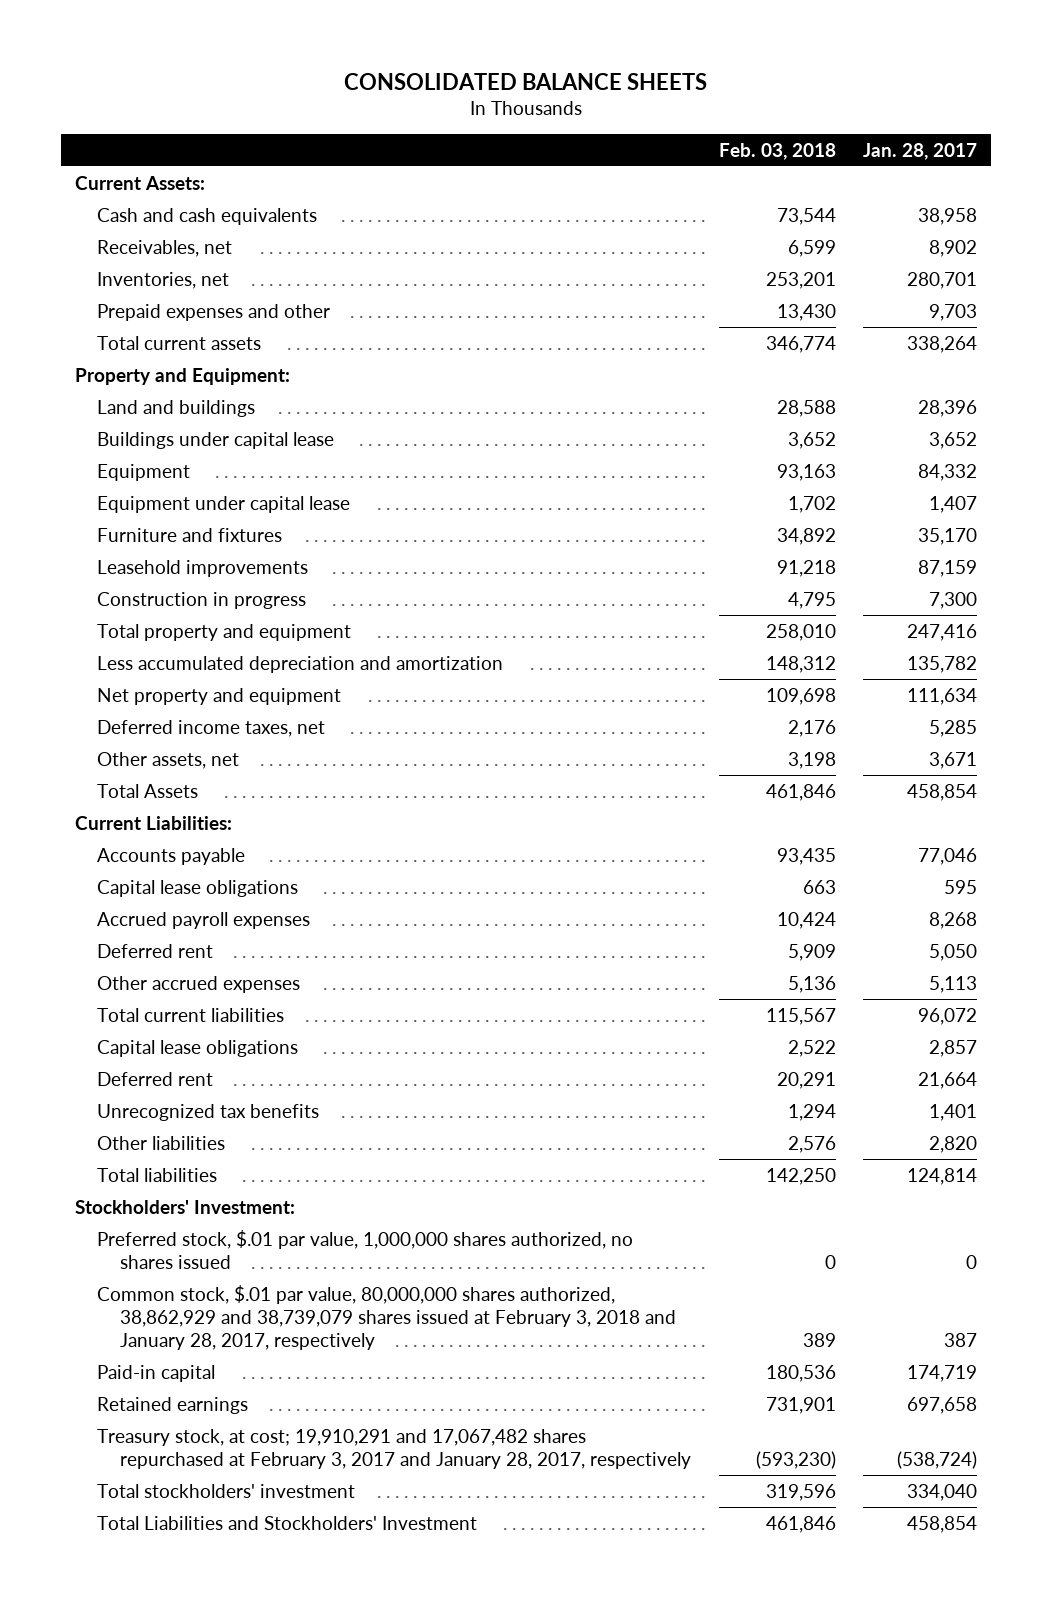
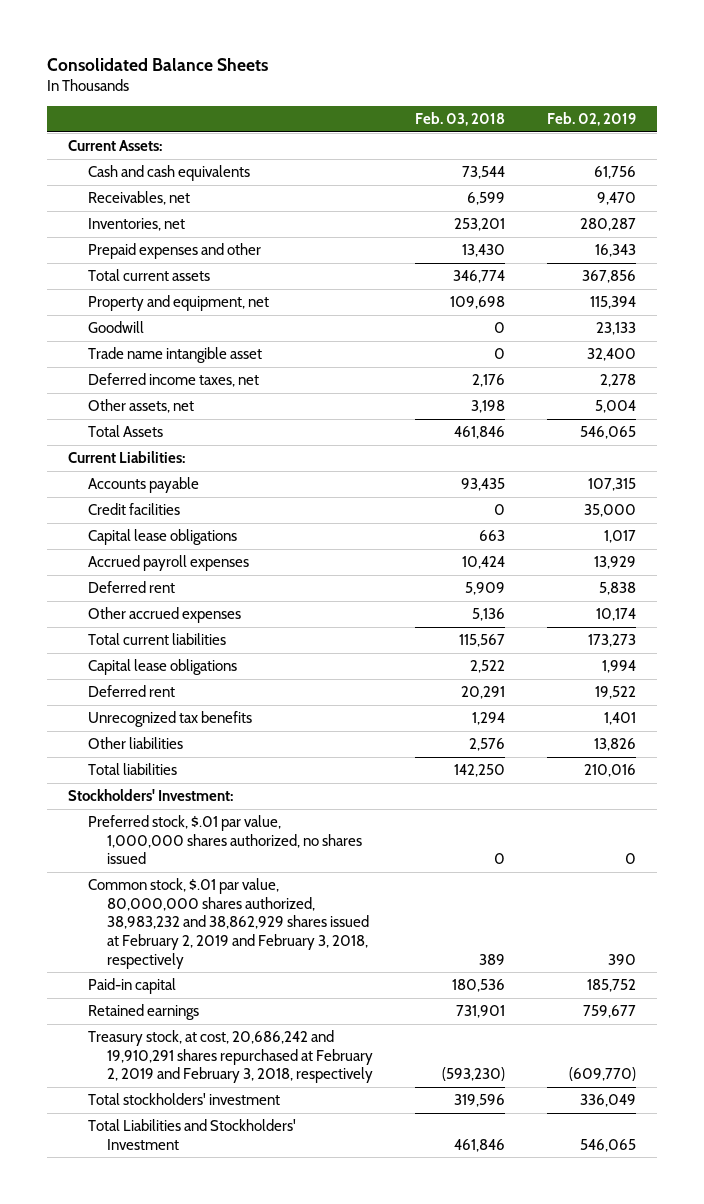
- CONSOLIDATED BALANCE SHEETS
+ Consolidated Balance Sheets
- | Feb. 03, 2018 | Jan. 28, 2017
+ | Feb. 03, 2018 | Feb. 02, 2019
- Property and Equipment:
- Land and buildings | 28,588 | 28,396
- Buildings under capital lease | 3,652 | 3,652
- Equipment | 93,163 | 84,332
- Equipment under capital lease | 1,702 | 1,407
- Furniture and fixtures | 34,892 | 35,170
- Leasehold improvements | 91,218 | 87,159
- Construction in progress | 4,795 | 7,300
- Total property and equipment | 258,010 | 247,416
- Less accumulated depreciation and amortization | 148,312 | 135,782
- Net property and equipment | 109,698 | 111,634
+ Property and equipment, net | 109,698 | 115,394
+ Goodwill | 0 | 23,133
+ Trade name intangible asset | 0 | 32,400
+ Credit facilities | 0 | 35,000
- Common stock, $.01 par value, 80,000,000 shares authorized, 38,862,929 and 38,739,079 shares issued at February 3, 2018 and January 28, 2017, respectively | 389 | 387
+ Common stock, $.01 par value, 80,000,000 shares authorized, 38,983,232 and 38,862,929 shares issued at February 2, 2019 and February 3, 2018, respectively | 389 | 390
- Treasury stock, at cost; 19,910,291 and 17,067,482 shares repurchased at February 3, 2017 and January 28, 2017, respectively | (593,230) | (538,724)
+ Treasury stock, at cost, 20,686,242 and 19,910,291 shares repurchased at February 2, 2019 and February 3, 2018, respectively | (593,230) | (609,770)

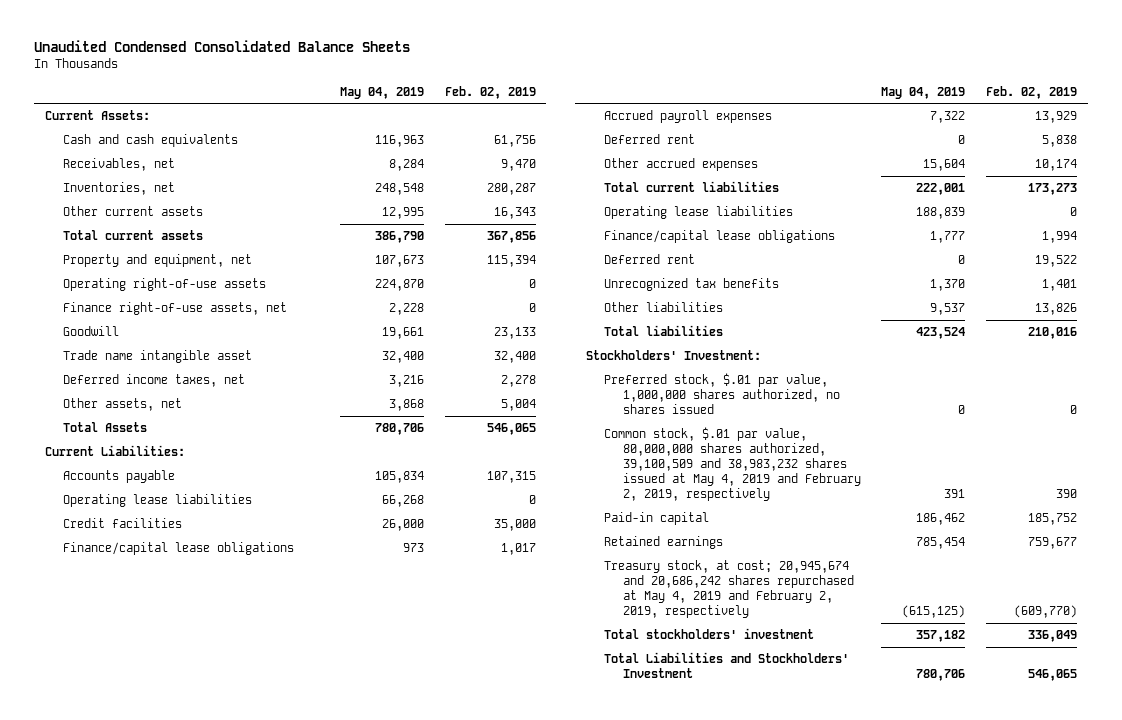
- Consolidated Balance Sheets
+ Unaudited Condensed Consolidated Balance Sheets
- | Feb. 03, 2018 | Feb. 02, 2019
+ | May 04, 2019 | Feb. 02, 2019
- Prepaid expenses and other | 13,430 | 16,343
+ Other current assets | 12,995 | 16,343
+ Operating right-of-use assets | 224,870 | 0
+ Finance right-of-use assets, net | 2,228 | 0
+ Operating lease liabilities | 66,268 | 0
- Capital lease obligations | 663 | 1,017
+ Finance/capital lease obligations | 973 | 1,017
- Capital lease obligations | 2,522 | 1,994
+ Operating lease liabilities | 188,839 | 0
+ Finance/capital lease obligations | 1,777 | 1,994
- Common stock, $.01 par value, 80,000,000 shares authorized, 38,983,232 and 38,862,929 shares issued at February 2, 2019 and February 3, 2018, respectively | 389 | 390
+ Common stock, $.01 par value, 80,000,000 shares authorized, 39,100,509 and 38,983,232 shares issued at May 4, 2019 and February 2, 2019, respectively | 391 | 390
- Treasury stock, at cost, 20,686,242 and 19,910,291 shares repurchased at February 2, 2019 and February 3, 2018, respectively | (593,230) | (609,770)
+ Treasury stock, at cost; 20,945,674 and 20,686,242 shares repurchased at May 4, 2019 and February 2, 2019, respectively | (615,125) | (609,770)

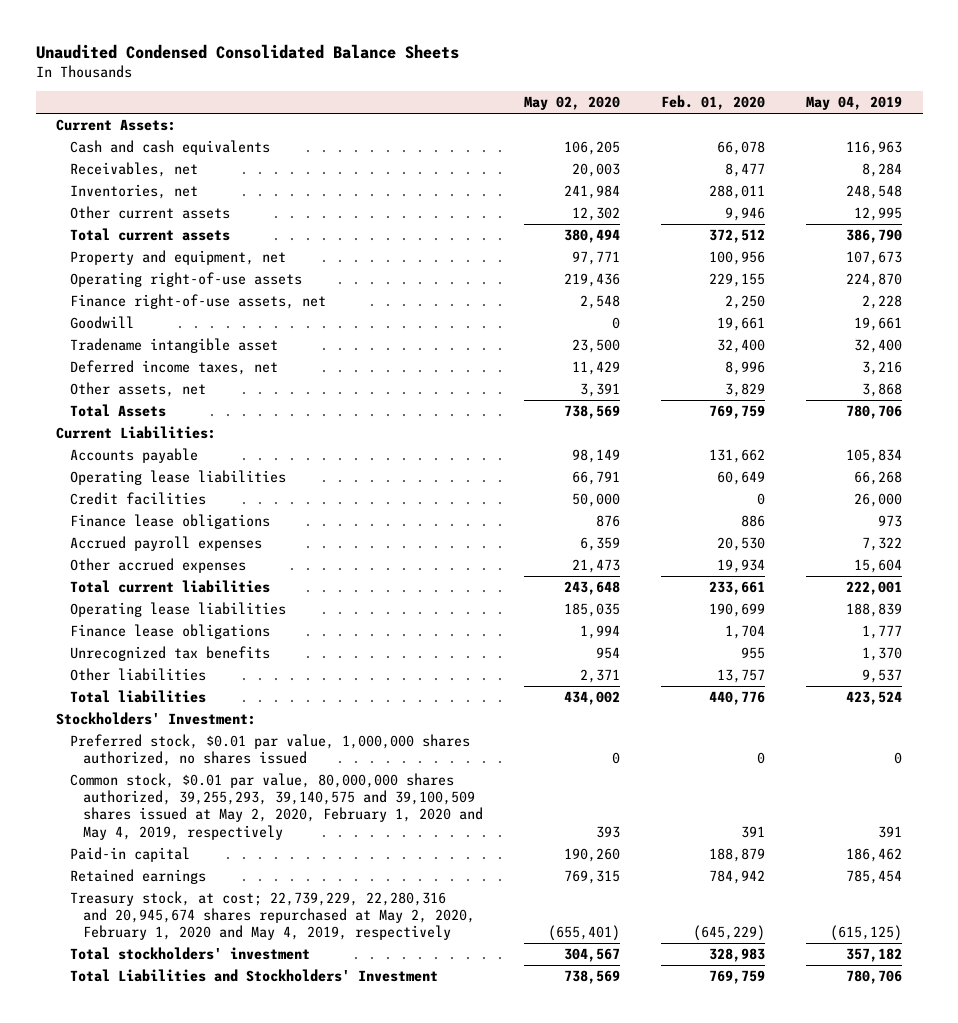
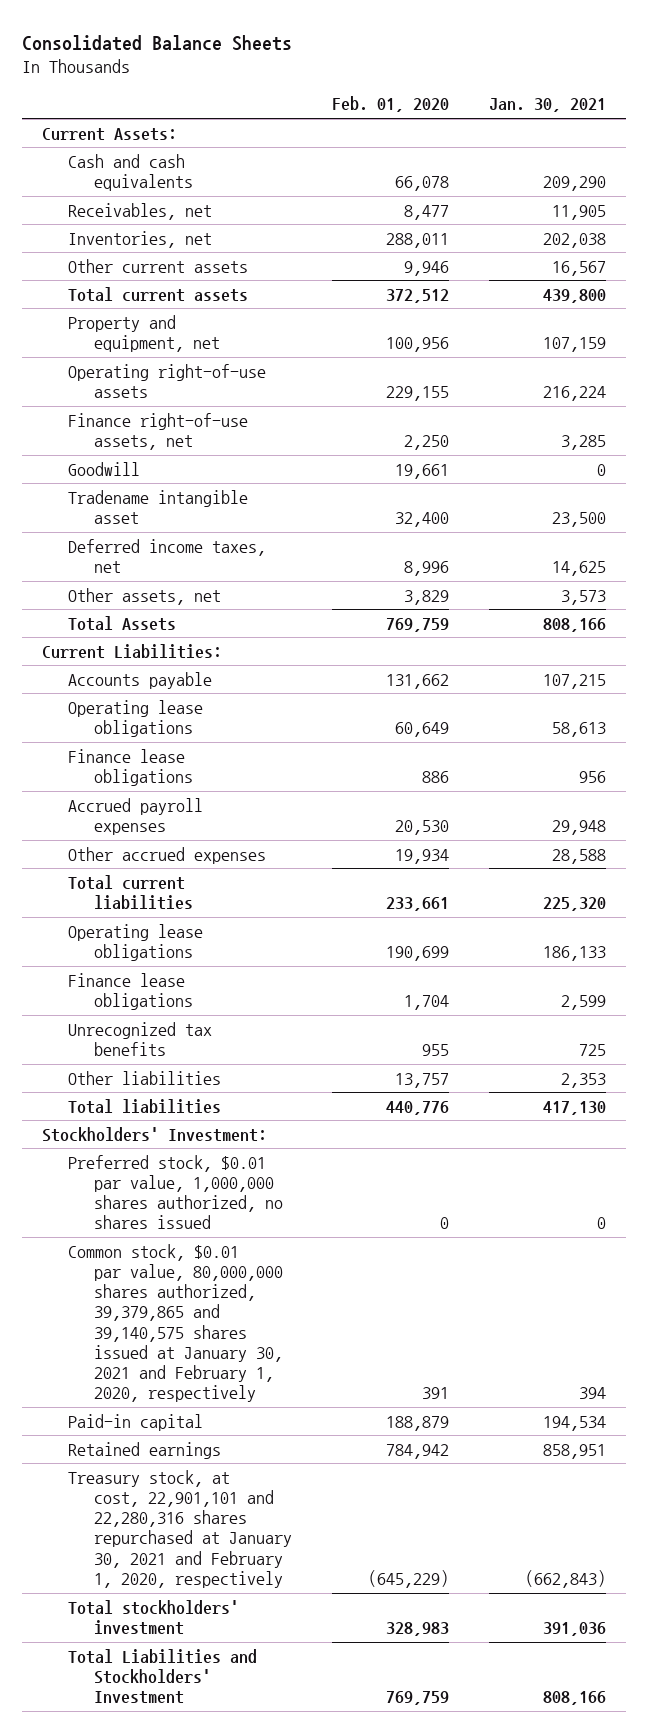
- Unaudited Condensed Consolidated Balance Sheets
+ Consolidated Balance Sheets
- | May 02, 2020 | Feb. 01, 2020 | May 04, 2019
+ | Feb. 01, 2020 | Jan. 30, 2021
- Operating lease liabilities | 66,791 | 60,649 | 66,268
- Credit facilities | 50,000 | 0 | 26,000
+ Operating lease obligations | 60,649 | 58,613
- Operating lease liabilities | 185,035 | 190,699 | 188,839
+ Operating lease obligations | 190,699 | 186,133
- Common stock, $0.01 par value, 80,000,000 shares authorized, 39,255,293, 39,140,575 and 39,100,509 shares issued at May 2, 2020, February 1, 2020 and May 4, 2019, respectively | 393 | 391 | 391
+ Common stock, $0.01 par value, 80,000,000 shares authorized, 39,379,865 and 39,140,575 shares issued at January 30, 2021 and February 1, 2020, respectively | 391 | 394
- Treasury stock, at cost; 22,739,229, 22,280,316 and 20,945,674 shares repurchased at May 2, 2020, February 1, 2020 and May 4, 2019, respectively | (655,401) | (645,229) | (615,125)
+ Treasury stock, at cost, 22,901,101 and 22,280,316 shares repurchased at January 30, 2021 and February 1, 2020, respectively | (645,229) | (662,843)

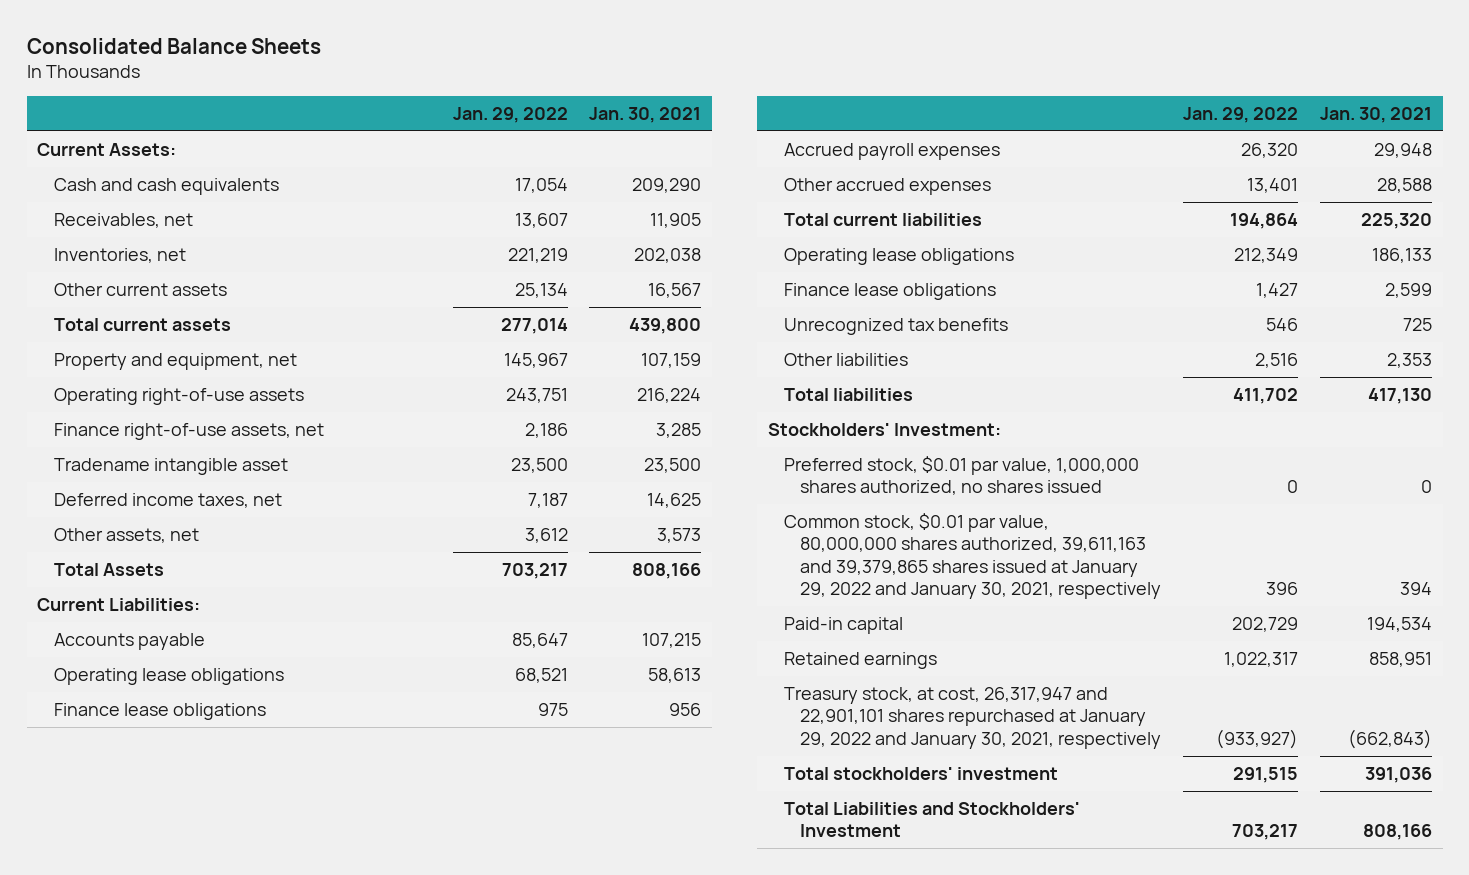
- | Feb. 01, 2020 | Jan. 30, 2021
+ | Jan. 29, 2022 | Jan. 30, 2021
- Goodwill | 19,661 | 0
- Common stock, $0.01 par value, 80,000,000 shares authorized, 39,379,865 and 39,140,575 shares issued at January 30, 2021 and February 1, 2020, respectively | 391 | 394
+ Common stock, $0.01 par value, 80,000,000 shares authorized, 39,611,163 and 39,379,865 shares issued at January 29, 2022 and January 30, 2021, respectively | 396 | 394
- Treasury stock, at cost, 22,901,101 and 22,280,316 shares repurchased at January 30, 2021 and February 1, 2020, respectively | (645,229) | (662,843)
+ Treasury stock, at cost, 26,317,947 and 22,901,101 shares repurchased at January 29, 2022 and January 30, 2021, respectively | (933,927) | (662,843)

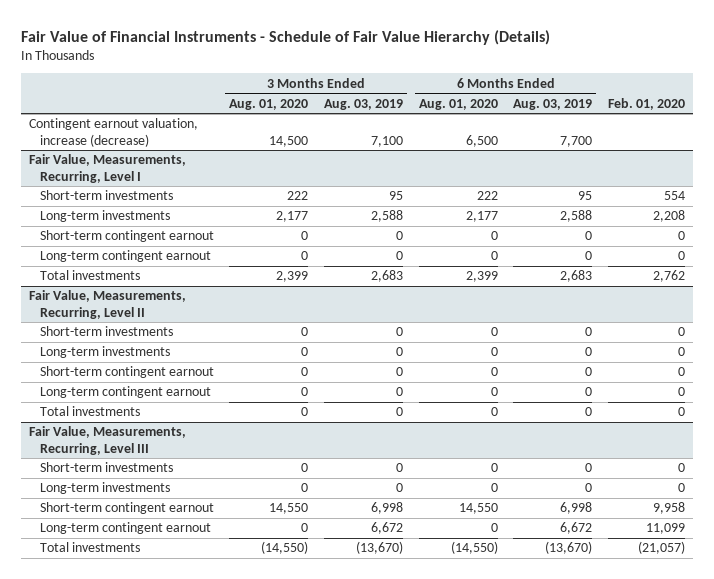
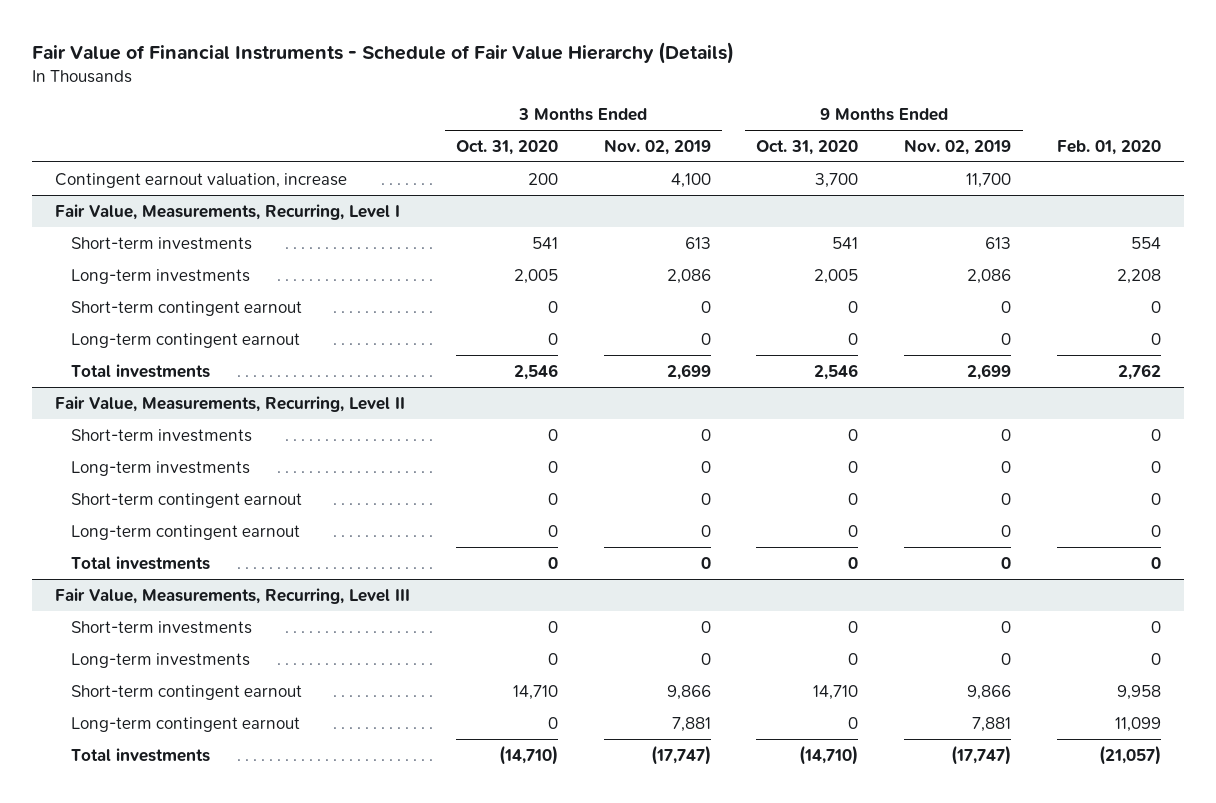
- | 3 Months Ended Aug. 01, 2020 | 3 Months Ended Aug. 03, 2019 | 6 Months Ended Aug. 01, 2020 | 6 Months Ended Aug. 03, 2019 | Feb. 01, 2020
+ | 3 Months Ended Oct. 31, 2020 | 3 Months Ended Nov. 02, 2019 | 9 Months Ended Oct. 31, 2020 | 9 Months Ended Nov. 02, 2019 | Feb. 01, 2020
- Contingent earnout valuation, increase (decrease) | 14,500 | 7,100 | 6,500 | 7,700 |
+ Contingent earnout valuation, increase | 200 | 4,100 | 3,700 | 11,700 |

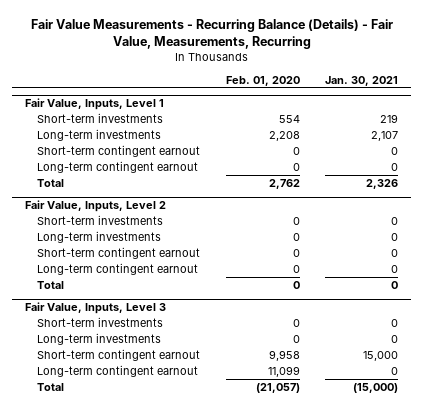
- Fair Value of Financial Instruments - Schedule of Fair Value Hierarchy (Details)
+ Fair Value Measurements - Recurring Balance (Details) - Fair Value, Measurements, Recurring
- | 3 Months Ended Oct. 31, 2020 | 3 Months Ended Nov. 02, 2019 | 9 Months Ended Oct. 31, 2020 | 9 Months Ended Nov. 02, 2019 | Feb. 01, 2020
+ | Feb. 01, 2020 | Jan. 30, 2021
- Contingent earnout valuation, increase | 200 | 4,100 | 3,700 | 11,700 |
- Fair Value, Measurements, Recurring, Level I
+ Fair Value, Inputs, Level 1
- Total investments | 2,546 | 2,699 | 2,546 | 2,699 | 2,762
- Fair Value, Measurements, Recurring, Level II
+ Total | 2,762 | 2,326
+ Fair Value, Inputs, Level 2
- Total investments | 0 | 0 | 0 | 0 | 0
- Fair Value, Measurements, Recurring, Level III
+ Total | 0 | 0
+ Fair Value, Inputs, Level 3
- Total investments | (14,710) | (17,747) | (14,710) | (17,747) | (21,057)
+ Total | (21,057) | (15,000)

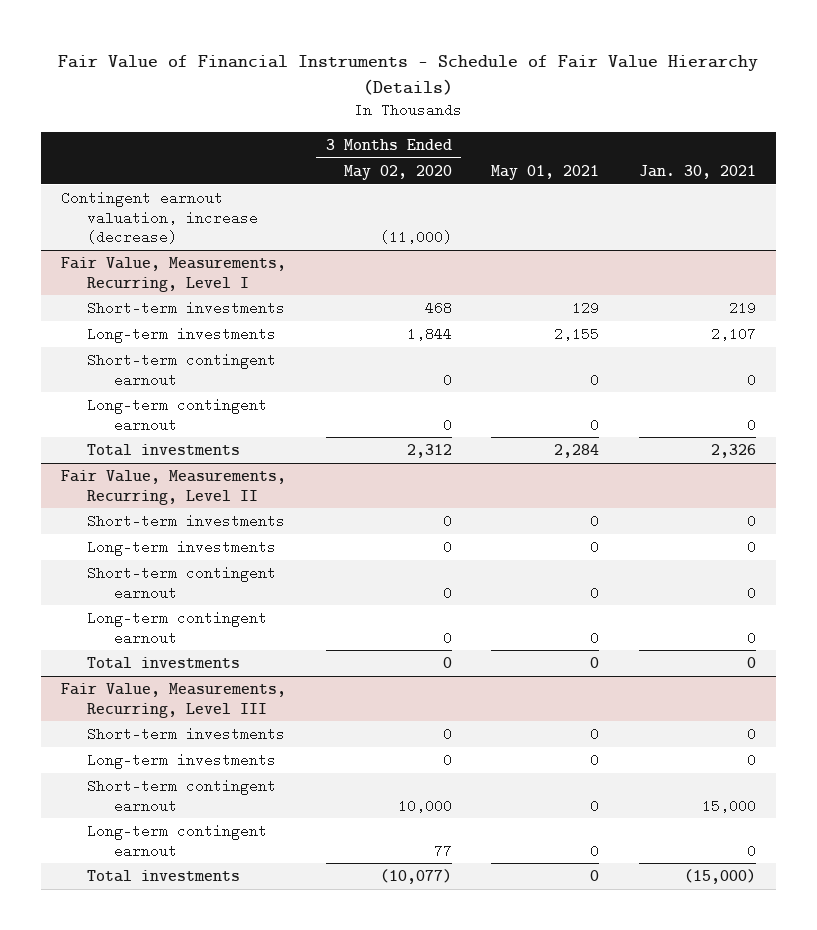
- Fair Value Measurements - Recurring Balance (Details) - Fair Value, Measurements, Recurring
+ Fair Value of Financial Instruments - Schedule of Fair Value Hierarchy (Details)
- | Feb. 01, 2020 | Jan. 30, 2021
+ | 3 Months Ended May 02, 2020 | May 01, 2021 | Jan. 30, 2021
- Fair Value, Inputs, Level 1
+ Contingent earnout valuation, increase (decrease) | (11,000) | |
+ Fair Value, Measurements, Recurring, Level I
- Total | 2,762 | 2,326
- Fair Value, Inputs, Level 2
+ Total investments | 2,312 | 2,284 | 2,326
+ Fair Value, Measurements, Recurring, Level II
- Total | 0 | 0
- Fair Value, Inputs, Level 3
+ Total investments | 0 | 0 | 0
+ Fair Value, Measurements, Recurring, Level III
- Total | (21,057) | (15,000)
+ Total investments | (10,077) | 0 | (15,000)

